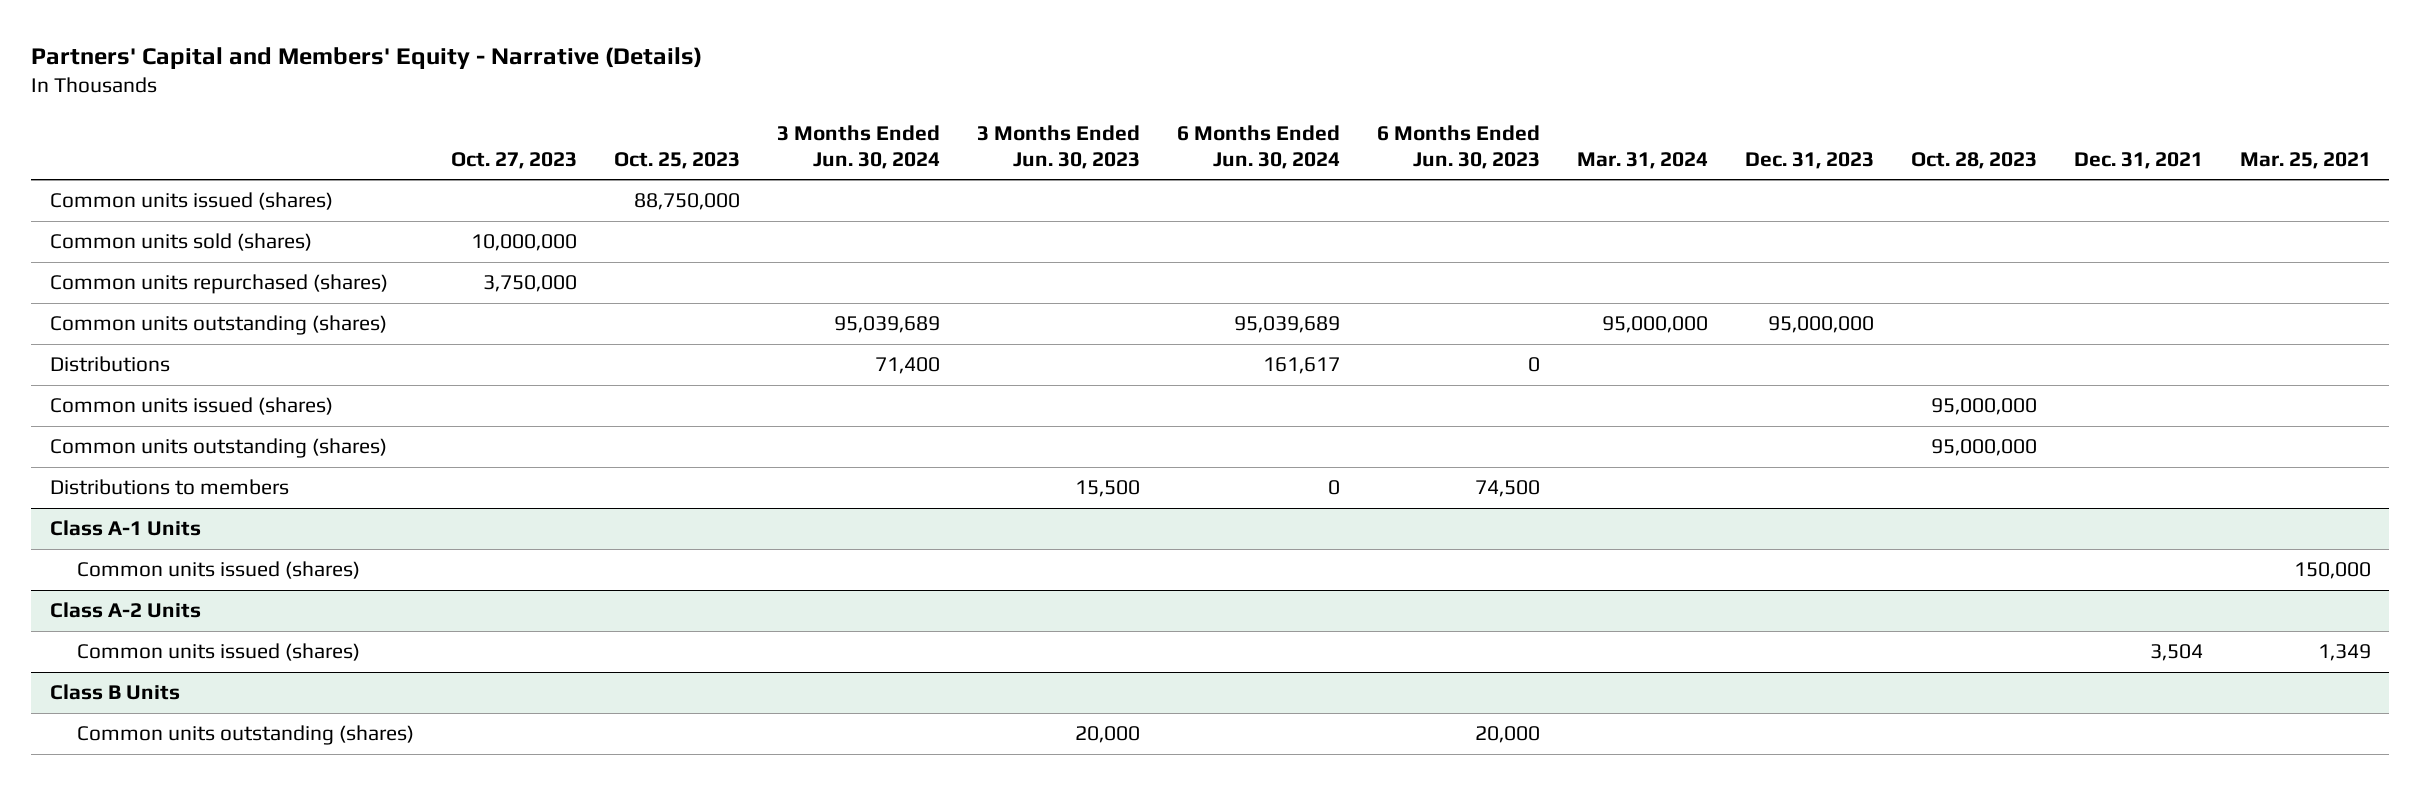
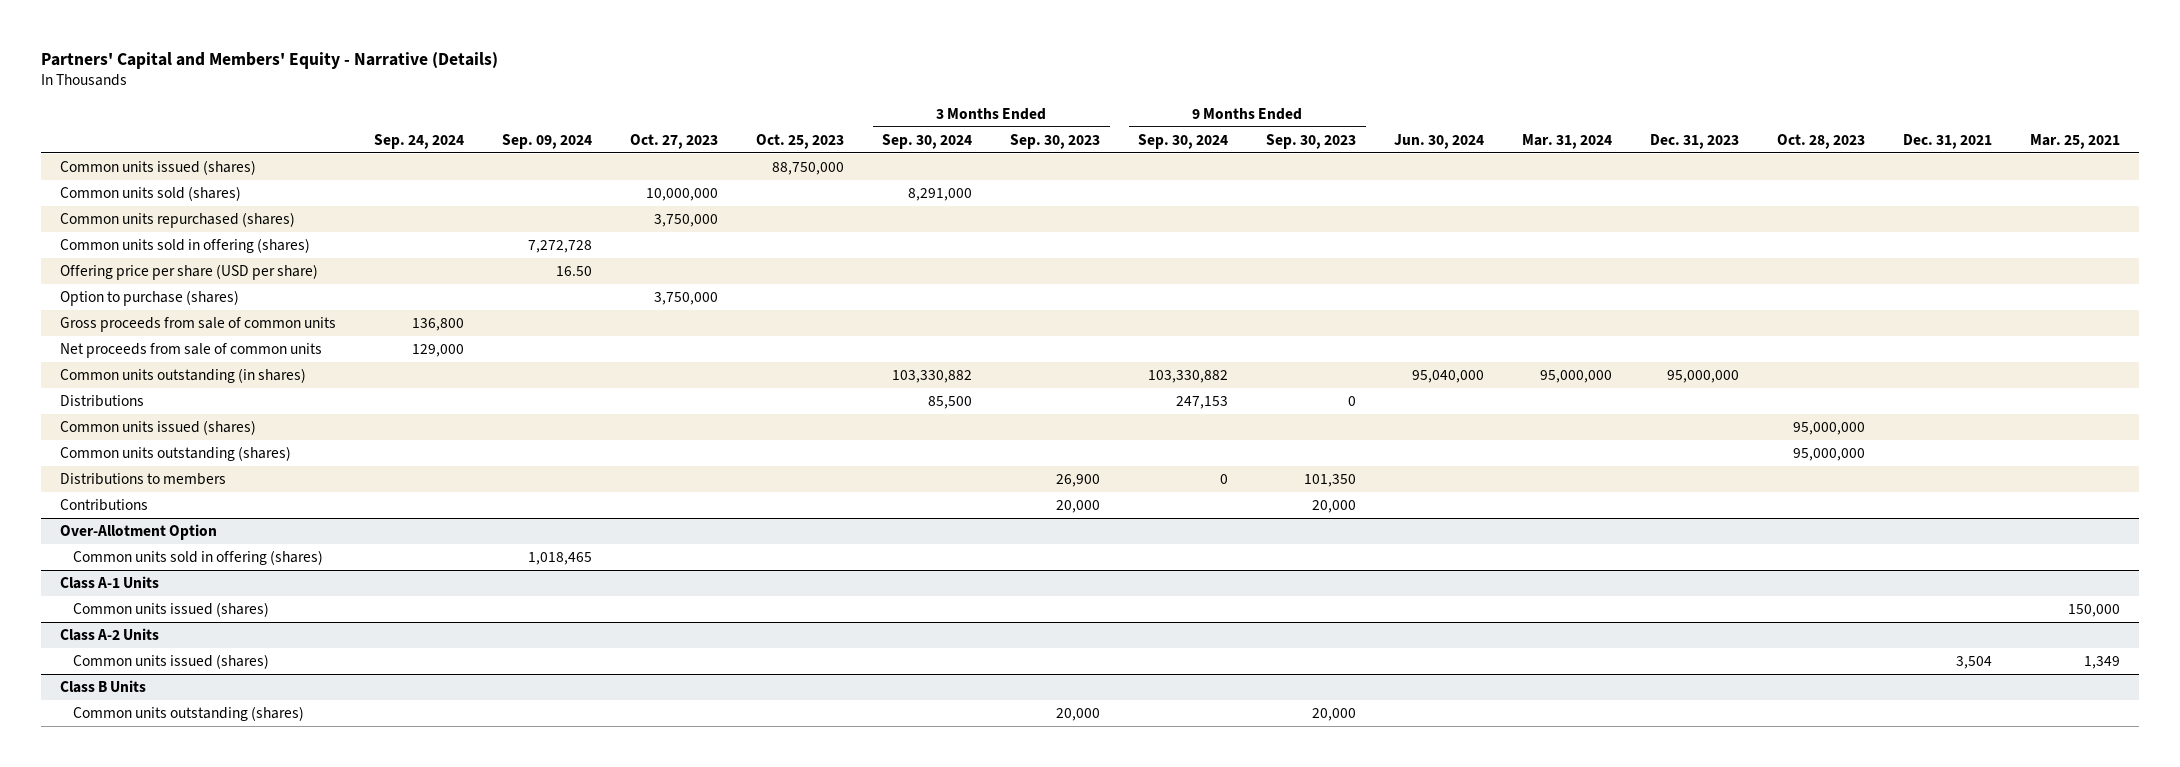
- | Oct. 27, 2023 | Oct. 25, 2023 | 3 Months Ended Jun. 30, 2024 | 3 Months Ended Jun. 30, 2023 | 6 Months Ended Jun. 30, 2024 | 6 Months Ended Jun. 30, 2023 | Mar. 31, 2024 | Dec. 31, 2023 | Oct. 28, 2023 | Dec. 31, 2021 | Mar. 25, 2021
+ | Sep. 24, 2024 | Sep. 09, 2024 | Oct. 27, 2023 | Oct. 25, 2023 | 3 Months Ended Sep. 30, 2024 | 3 Months Ended Sep. 30, 2023 | 9 Months Ended Sep. 30, 2024 | 9 Months Ended Sep. 30, 2023 | Jun. 30, 2024 | Mar. 31, 2024 | Dec. 31, 2023 | Oct. 28, 2023 | Dec. 31, 2021 | Mar. 25, 2021
- Common units outstanding (shares) | | | 95,039,689 | | 95,039,689 | | 95,000,000 | 95,000,000 | | |
+ Common units sold in offering (shares) | | 7,272,728 | | | | | | | | | | | |
+ Offering price per share (USD per share) | | 16.50 | | | | | | | | | | | |
+ Option to purchase (shares) | | | 3,750,000 | | | | | | | | | | |
+ Gross proceeds from sale of common units | 136,800 | | | | | | | | | | | | |
+ Net proceeds from sale of common units | 129,000 | | | | | | | | | | | | |
+ Common units outstanding (in shares) | | | | | 103,330,882 | | 103,330,882 | | 95,040,000 | 95,000,000 | 95,000,000 | | |
+ Contributions | | | | | | 20,000 | | 20,000 | | | | | |
+ Over-Allotment Option
+ Common units sold in offering (shares) | | 1,018,465 | | | | | | | | | | | |

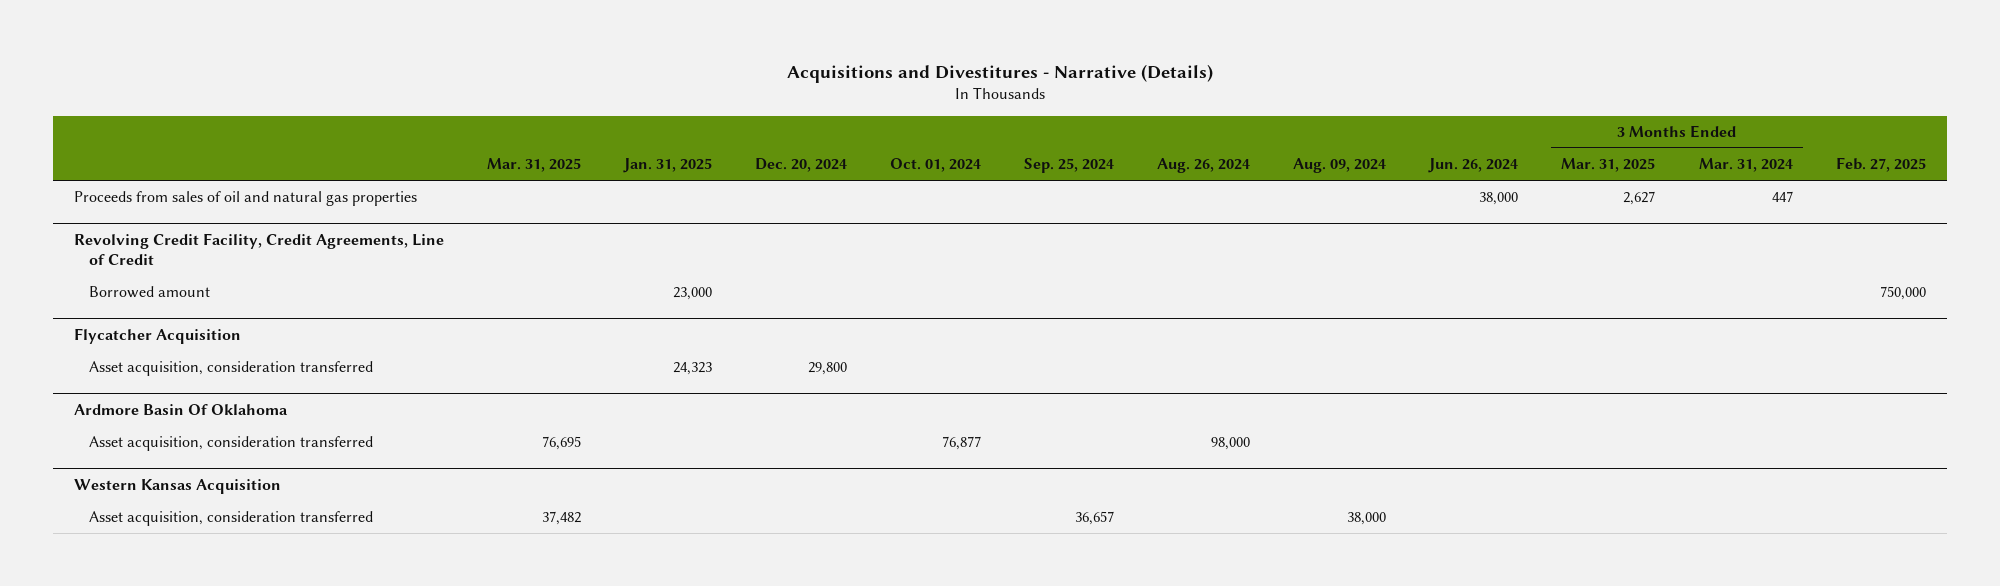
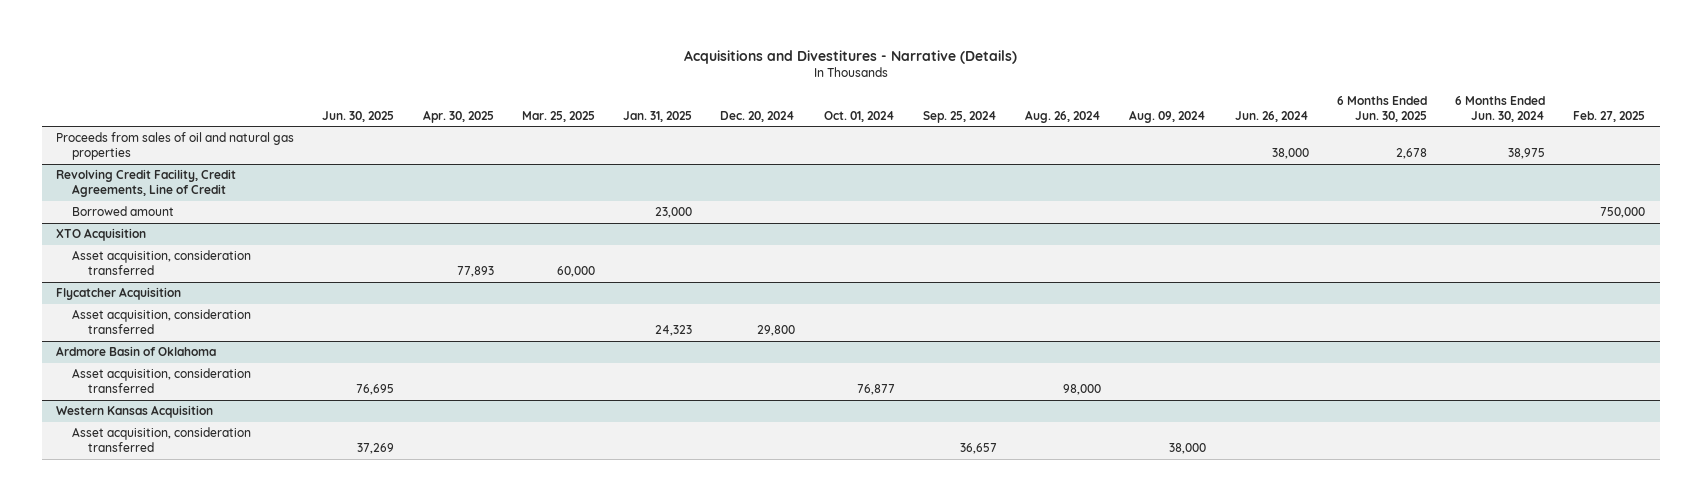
- | Mar. 31, 2025 | Jan. 31, 2025 | Dec. 20, 2024 | Oct. 01, 2024 | Sep. 25, 2024 | Aug. 26, 2024 | Aug. 09, 2024 | Jun. 26, 2024 | 3 Months Ended Mar. 31, 2025 | 3 Months Ended Mar. 31, 2024 | Feb. 27, 2025
+ | Jun. 30, 2025 | Apr. 30, 2025 | Mar. 25, 2025 | Jan. 31, 2025 | Dec. 20, 2024 | Oct. 01, 2024 | Sep. 25, 2024 | Aug. 26, 2024 | Aug. 09, 2024 | Jun. 26, 2024 | 6 Months Ended Jun. 30, 2025 | 6 Months Ended Jun. 30, 2024 | Feb. 27, 2025
+ XTO Acquisition
+ Asset acquisition, consideration transferred | | 77,893 | 60,000 | | | | | | | | | |
- Ardmore Basin Of Oklahoma
+ Ardmore Basin of Oklahoma

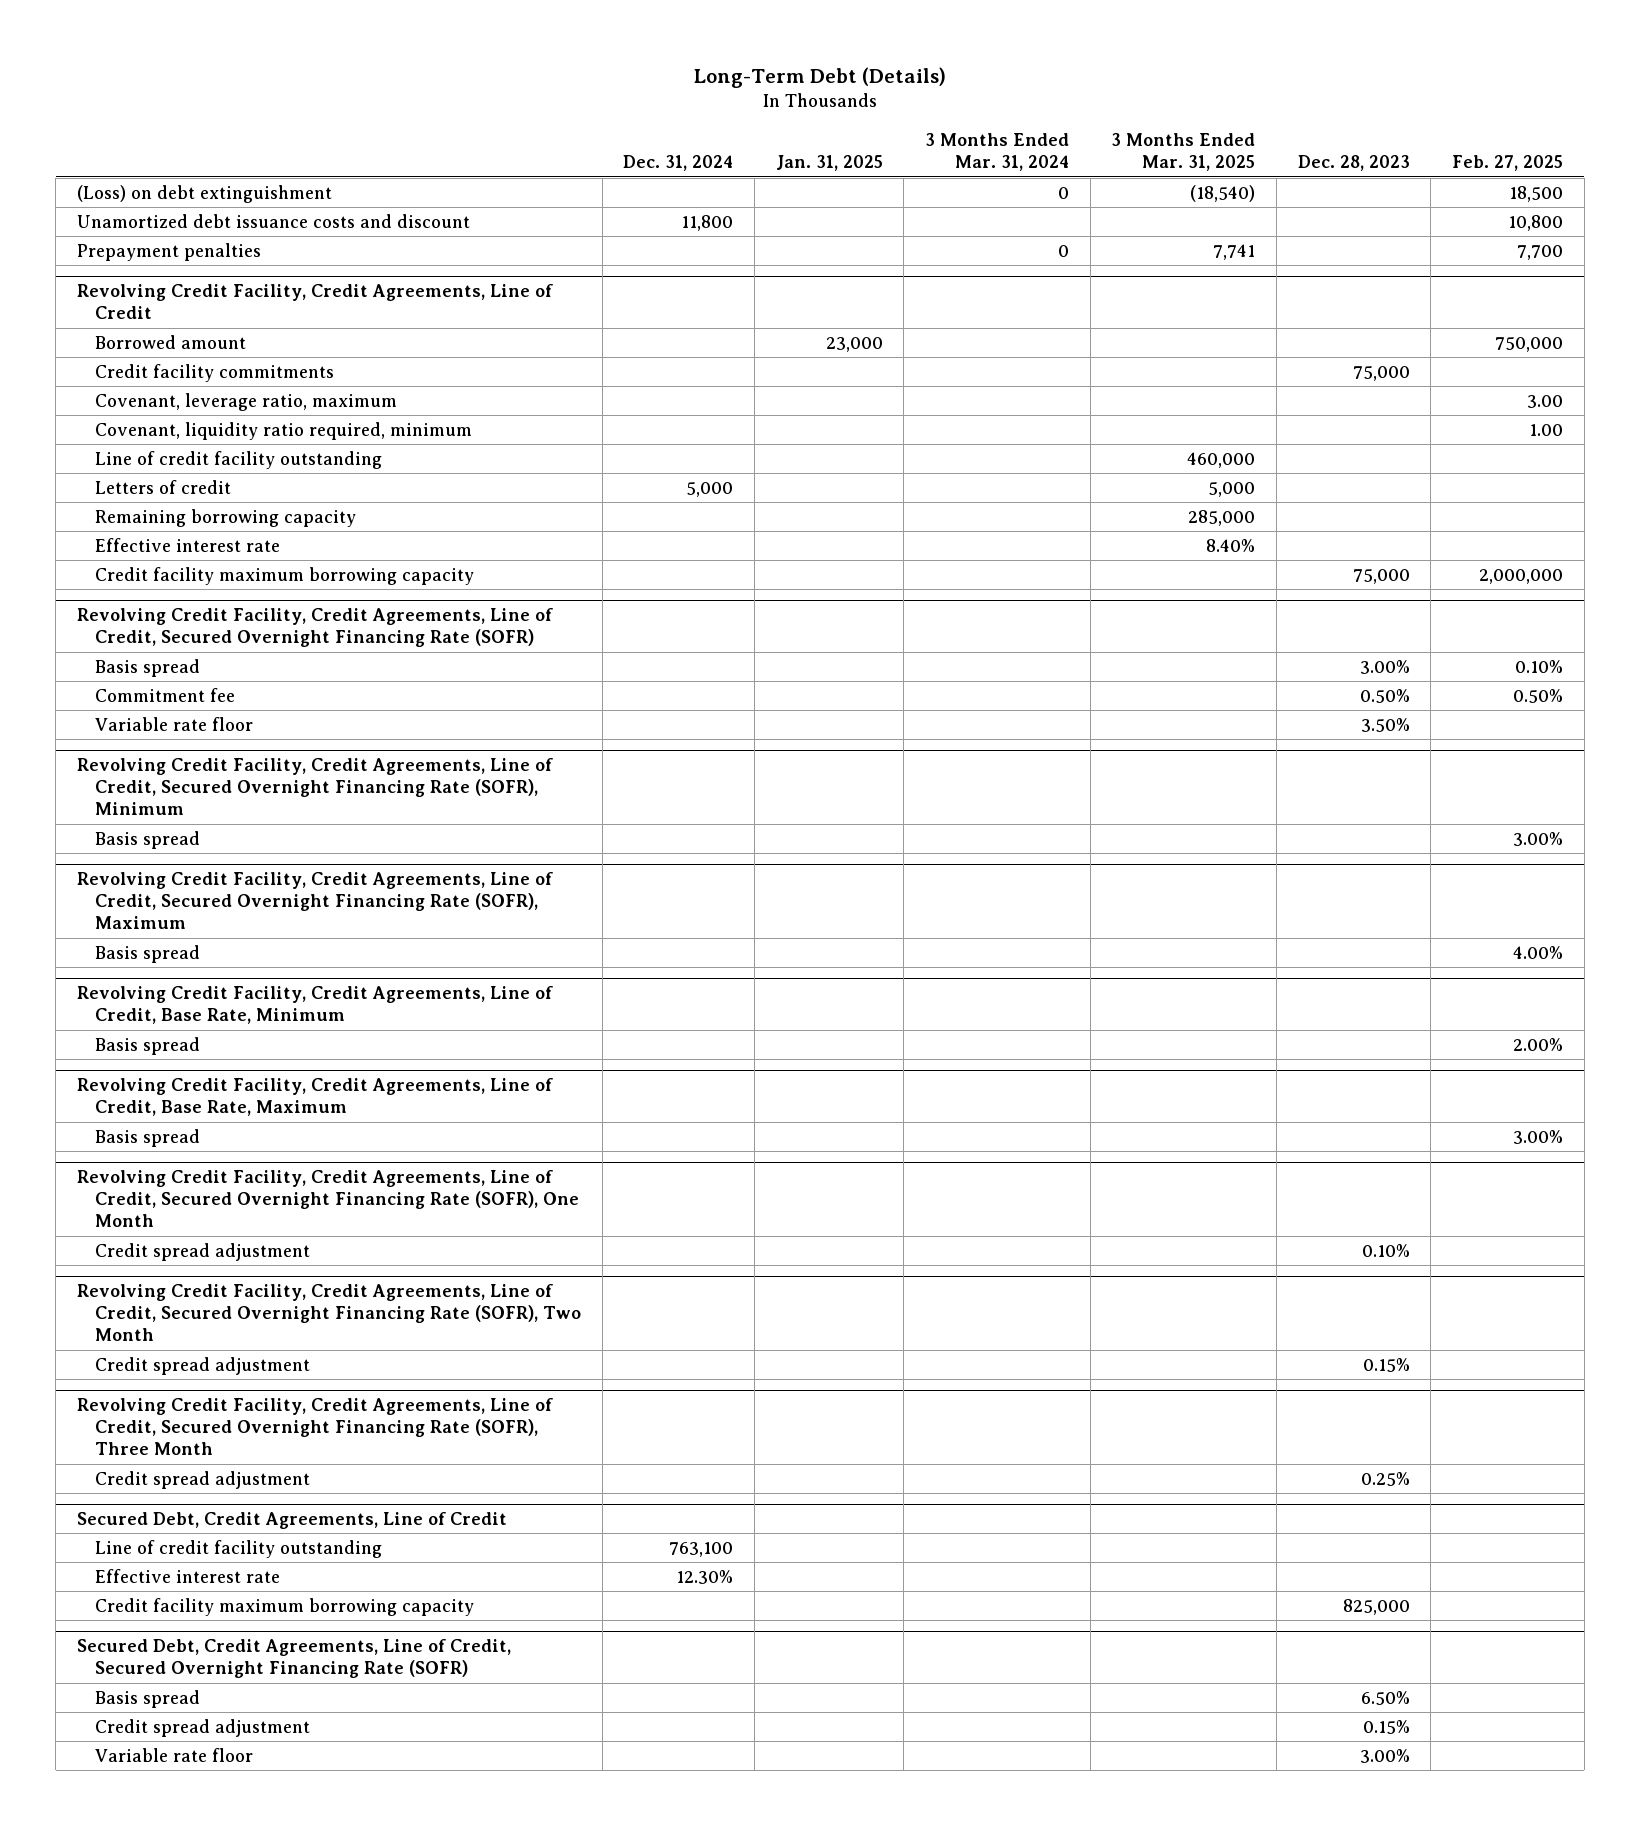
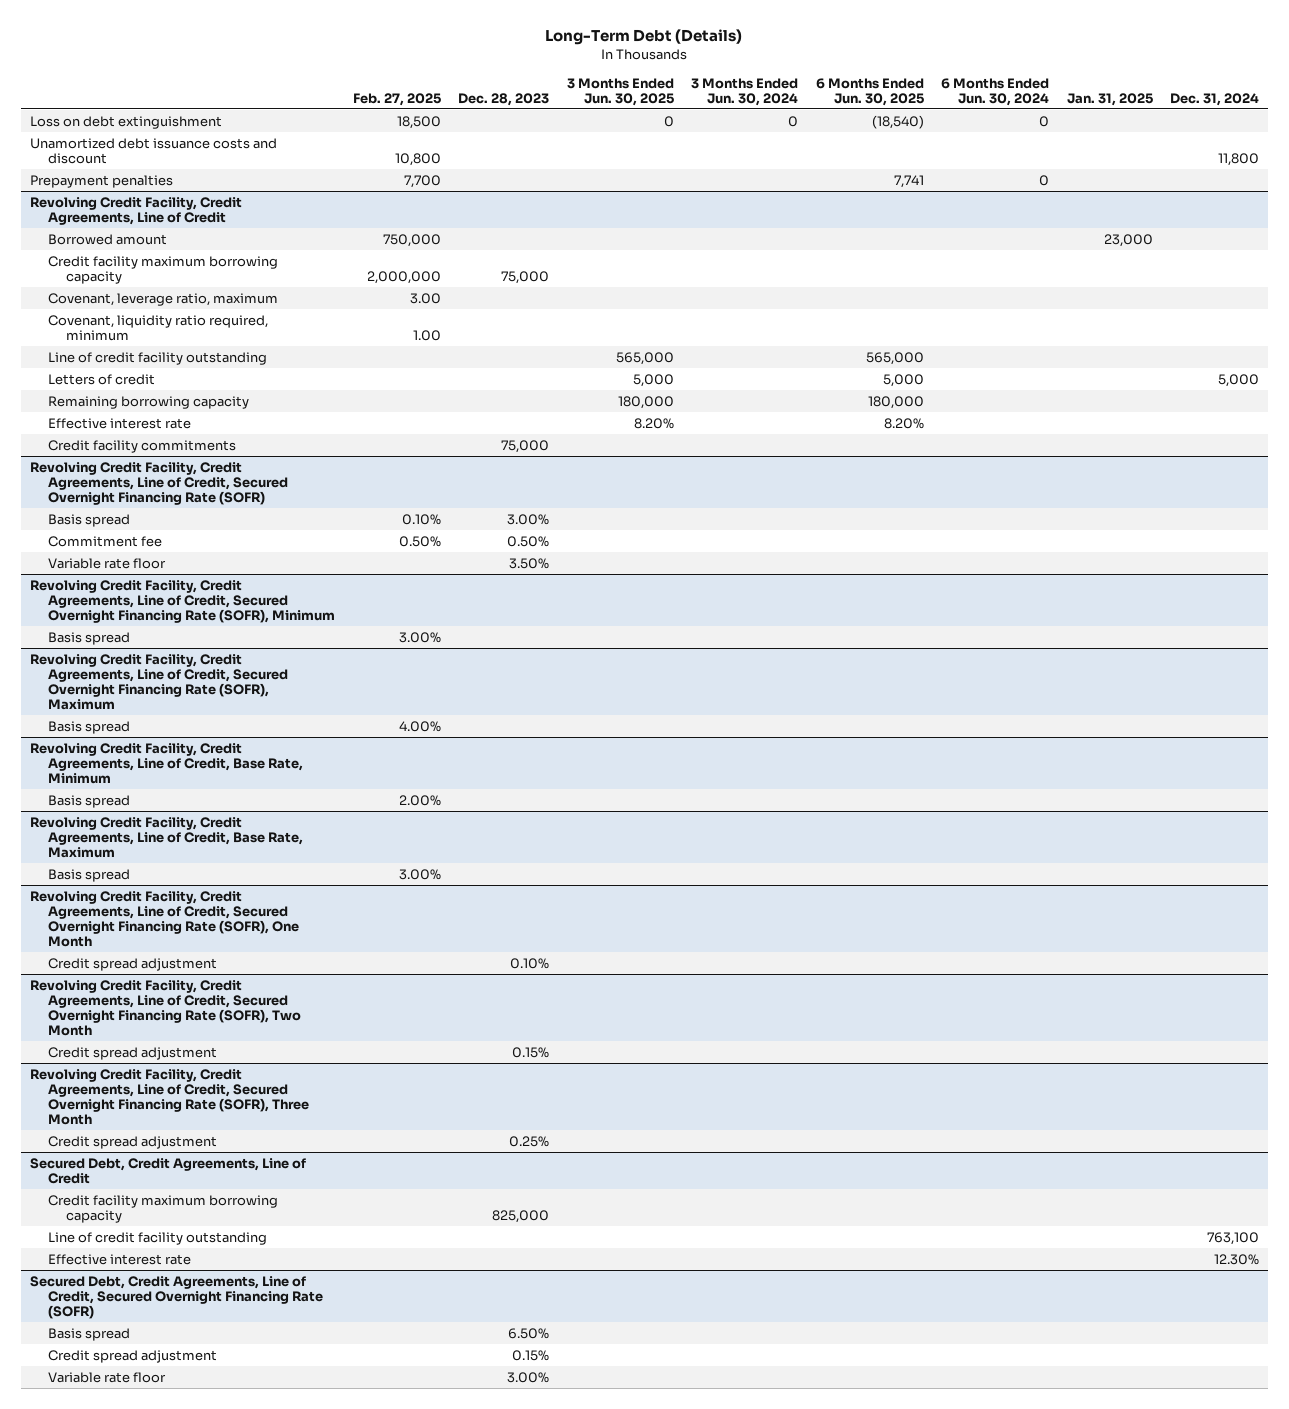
- | Dec. 31, 2024 | Jan. 31, 2025 | 3 Months Ended Mar. 31, 2024 | 3 Months Ended Mar. 31, 2025 | Dec. 28, 2023 | Feb. 27, 2025
+ | Feb. 27, 2025 | Dec. 28, 2023 | 3 Months Ended Jun. 30, 2025 | 3 Months Ended Jun. 30, 2024 | 6 Months Ended Jun. 30, 2025 | 6 Months Ended Jun. 30, 2024 | Jan. 31, 2025 | Dec. 31, 2024
- (Loss) on debt extinguishment | | | 0 | (18,540) | | 18,500
+ Loss on debt extinguishment | 18,500 | | 0 | 0 | (18,540) | 0 | |
@ Revolving Credit Facility, Credit Agreements, Line of Credit
moved up: Credit facility maximum borrowing capacity | 2,000,000 | 75,000 | | | | | |
moved down: Credit facility commitments | | 75,000 | | | | | |
@ Secured Debt, Credit Agreements, Line of Credit
moved up: Credit facility maximum borrowing capacity | | 825,000 | | | | | |

